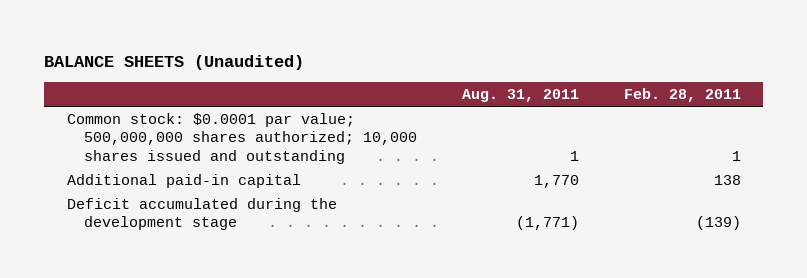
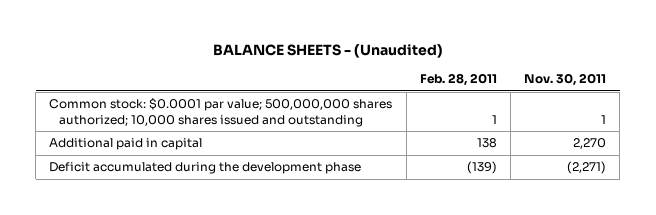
- BALANCE SHEETS (Unaudited)
+ BALANCE SHEETS - (Unaudited)
- | Aug. 31, 2011 | Feb. 28, 2011
+ | Feb. 28, 2011 | Nov. 30, 2011
- Additional paid-in capital | 1,770 | 138
- Deficit accumulated during the development stage | (1,771) | (139)
+ Additional paid in capital | 138 | 2,270
+ Deficit accumulated during the development phase | (139) | (2,271)

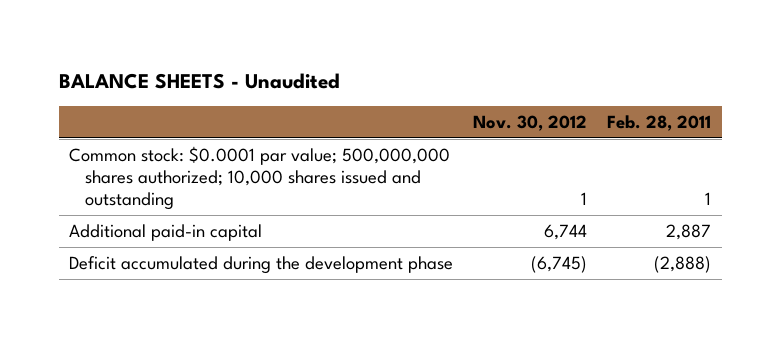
- BALANCE SHEETS - (Unaudited)
+ BALANCE SHEETS - Unaudited
- | Feb. 28, 2011 | Nov. 30, 2011
+ | Nov. 30, 2012 | Feb. 28, 2011
- Additional paid in capital | 138 | 2,270
- Deficit accumulated during the development phase | (139) | (2,271)
+ Additional paid-in capital | 6,744 | 2,887
+ Deficit accumulated during the development phase | (6,745) | (2,888)

